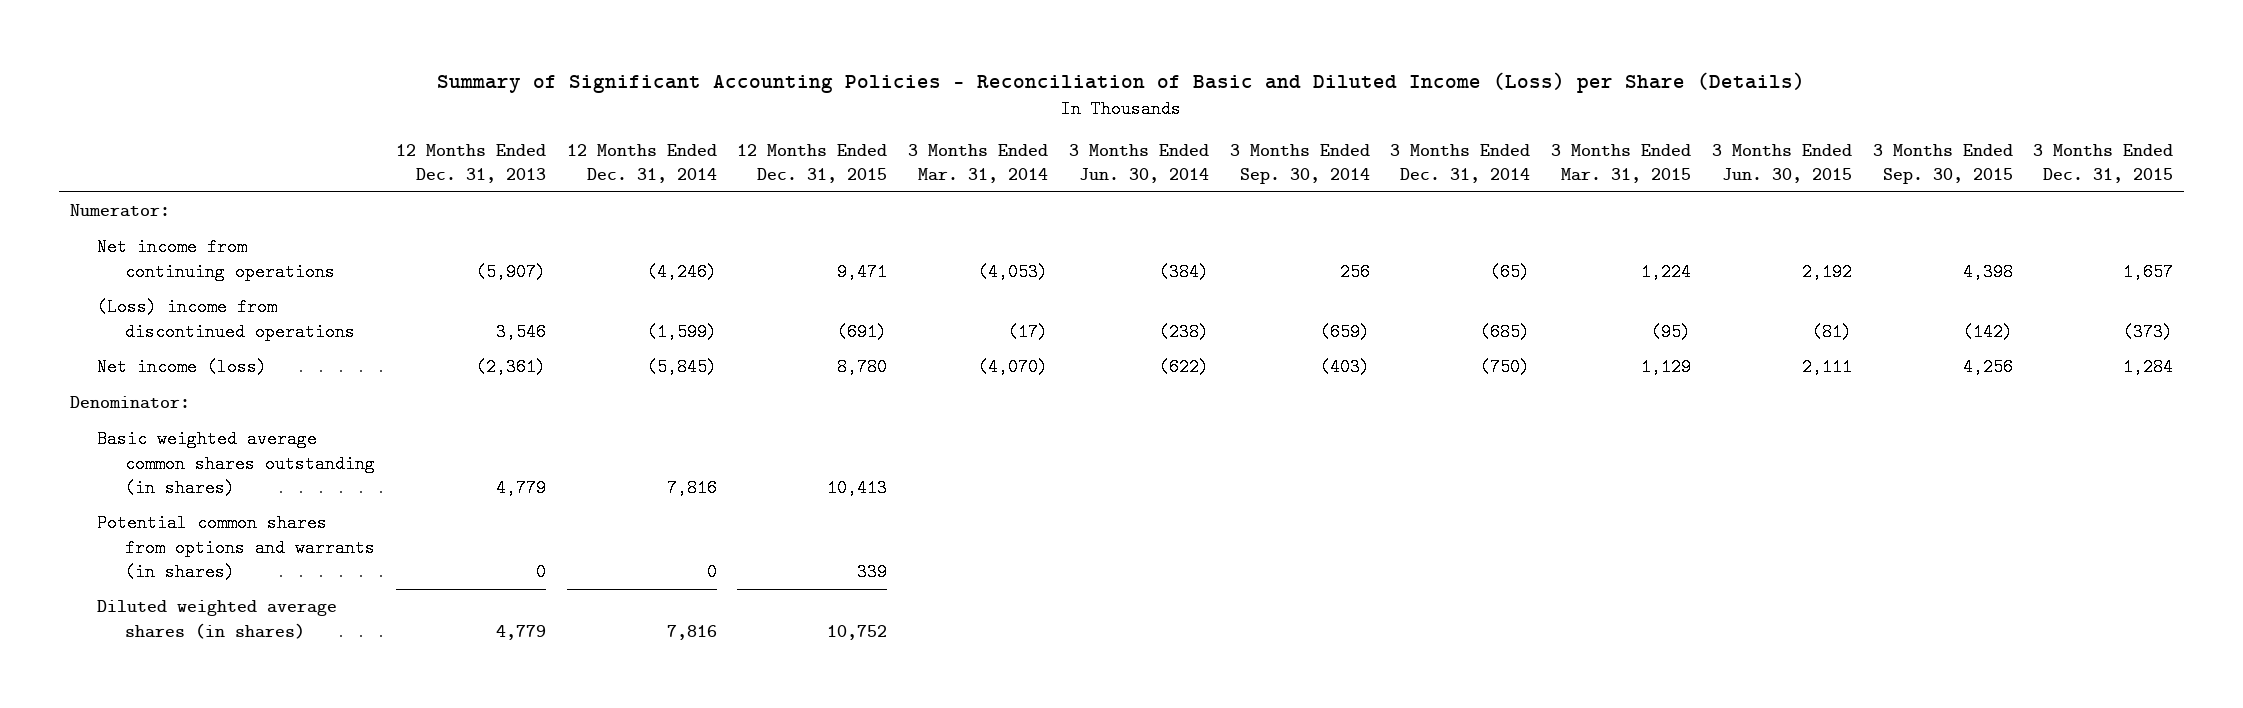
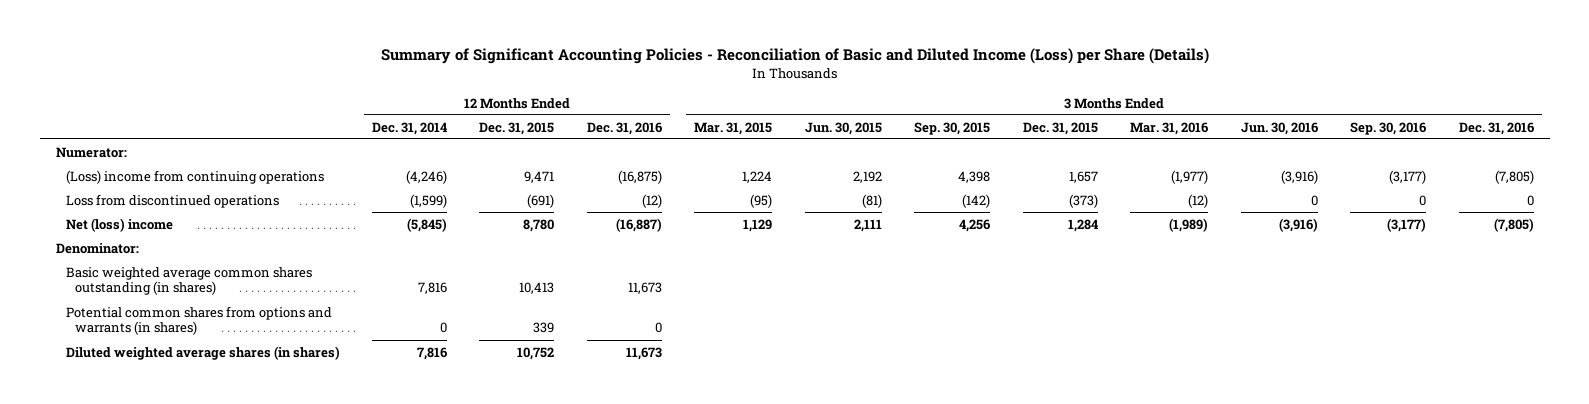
- | 12 Months Ended Dec. 31, 2013 | 12 Months Ended Dec. 31, 2014 | 12 Months Ended Dec. 31, 2015 | 3 Months Ended Mar. 31, 2014 | 3 Months Ended Jun. 30, 2014 | 3 Months Ended Sep. 30, 2014 | 3 Months Ended Dec. 31, 2014 | 3 Months Ended Mar. 31, 2015 | 3 Months Ended Jun. 30, 2015 | 3 Months Ended Sep. 30, 2015 | 3 Months Ended Dec. 31, 2015
+ | 12 Months Ended Dec. 31, 2014 | 12 Months Ended Dec. 31, 2015 | 12 Months Ended Dec. 31, 2016 | 3 Months Ended Mar. 31, 2015 | 3 Months Ended Jun. 30, 2015 | 3 Months Ended Sep. 30, 2015 | 3 Months Ended Dec. 31, 2015 | 3 Months Ended Mar. 31, 2016 | 3 Months Ended Jun. 30, 2016 | 3 Months Ended Sep. 30, 2016 | 3 Months Ended Dec. 31, 2016
- Net income from continuing operations | (5,907) | (4,246) | 9,471 | (4,053) | (384) | 256 | (65) | 1,224 | 2,192 | 4,398 | 1,657
- (Loss) income from discontinued operations | 3,546 | (1,599) | (691) | (17) | (238) | (659) | (685) | (95) | (81) | (142) | (373)
- Net income (loss) | (2,361) | (5,845) | 8,780 | (4,070) | (622) | (403) | (750) | 1,129 | 2,111 | 4,256 | 1,284
+ (Loss) income from continuing operations | (4,246) | 9,471 | (16,875) | 1,224 | 2,192 | 4,398 | 1,657 | (1,977) | (3,916) | (3,177) | (7,805)
+ Loss from discontinued operations | (1,599) | (691) | (12) | (95) | (81) | (142) | (373) | (12) | 0 | 0 | 0
+ Net (loss) income | (5,845) | 8,780 | (16,887) | 1,129 | 2,111 | 4,256 | 1,284 | (1,989) | (3,916) | (3,177) | (7,805)

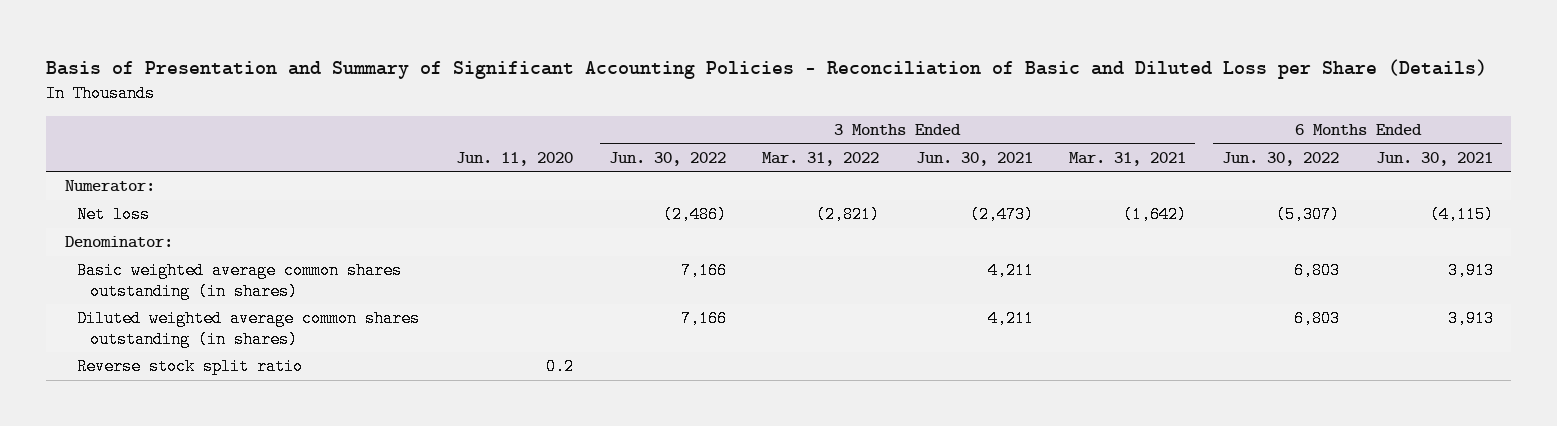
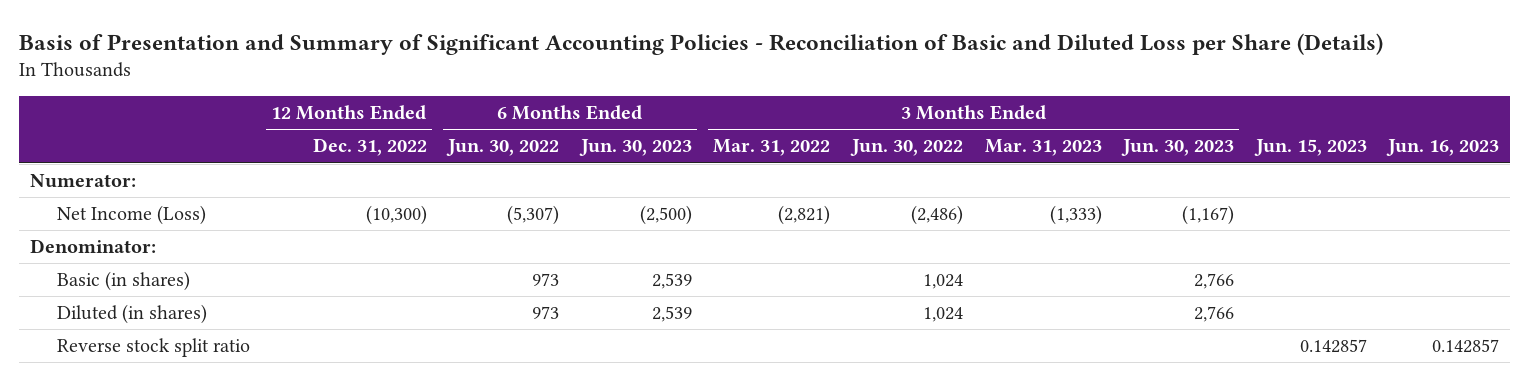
- | Jun. 11, 2020 | 3 Months Ended Jun. 30, 2022 | 3 Months Ended Mar. 31, 2022 | 3 Months Ended Jun. 30, 2021 | 3 Months Ended Mar. 31, 2021 | 6 Months Ended Jun. 30, 2022 | 6 Months Ended Jun. 30, 2021
+ | 12 Months Ended Dec. 31, 2022 | 6 Months Ended Jun. 30, 2022 | 6 Months Ended Jun. 30, 2023 | 3 Months Ended Mar. 31, 2022 | 3 Months Ended Jun. 30, 2022 | 3 Months Ended Mar. 31, 2023 | 3 Months Ended Jun. 30, 2023 | Jun. 15, 2023 | Jun. 16, 2023
- Net loss | | (2,486) | (2,821) | (2,473) | (1,642) | (5,307) | (4,115)
+ Net Income (Loss) | (10,300) | (5,307) | (2,500) | (2,821) | (2,486) | (1,333) | (1,167) | |
- Basic weighted average common shares outstanding (in shares) | | 7,166 | | 4,211 | | 6,803 | 3,913
- Diluted weighted average common shares outstanding (in shares) | | 7,166 | | 4,211 | | 6,803 | 3,913
+ Basic (in shares) | | 973 | 2,539 | | 1,024 | | 2,766 | |
+ Diluted (in shares) | | 973 | 2,539 | | 1,024 | | 2,766 | |

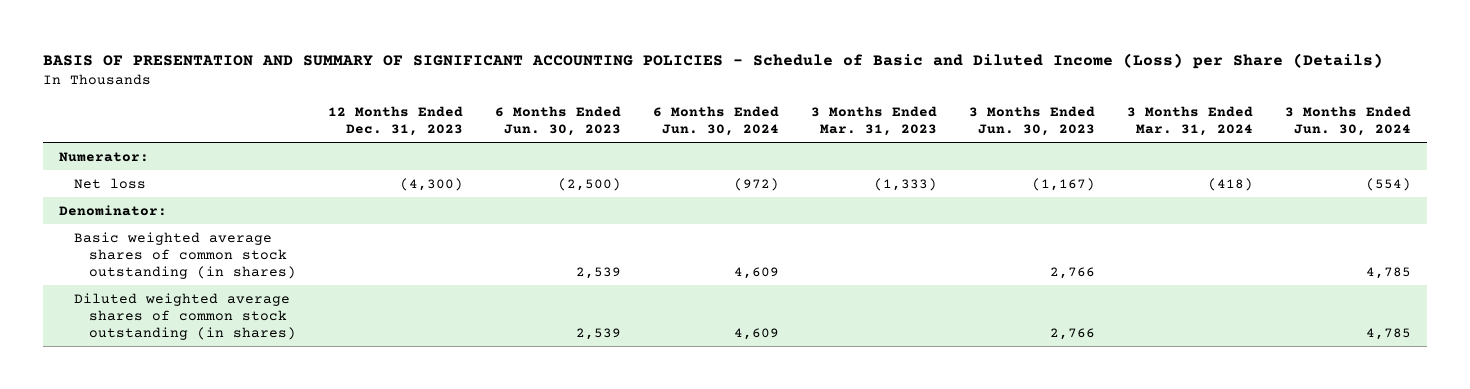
- Basis of Presentation and Summary of Significant Accounting Policies - Reconciliation of Basic and Diluted Loss per Share (Details)
+ BASIS OF PRESENTATION AND SUMMARY OF SIGNIFICANT ACCOUNTING POLICIES - Schedule of Basic and Diluted Income (Loss) per Share (Details)
- | 12 Months Ended Dec. 31, 2022 | 6 Months Ended Jun. 30, 2022 | 6 Months Ended Jun. 30, 2023 | 3 Months Ended Mar. 31, 2022 | 3 Months Ended Jun. 30, 2022 | 3 Months Ended Mar. 31, 2023 | 3 Months Ended Jun. 30, 2023 | Jun. 15, 2023 | Jun. 16, 2023
+ | 12 Months Ended Dec. 31, 2023 | 6 Months Ended Jun. 30, 2023 | 6 Months Ended Jun. 30, 2024 | 3 Months Ended Mar. 31, 2023 | 3 Months Ended Jun. 30, 2023 | 3 Months Ended Mar. 31, 2024 | 3 Months Ended Jun. 30, 2024
- Net Income (Loss) | (10,300) | (5,307) | (2,500) | (2,821) | (2,486) | (1,333) | (1,167) | |
+ Net loss | (4,300) | (2,500) | (972) | (1,333) | (1,167) | (418) | (554)
- Basic (in shares) | | 973 | 2,539 | | 1,024 | | 2,766 | |
- Diluted (in shares) | | 973 | 2,539 | | 1,024 | | 2,766 | |
- Reverse stock split ratio | | | | | | | | 0.142857 | 0.142857
+ Basic weighted average shares of common stock outstanding (in shares) | | 2,539 | 4,609 | | 2,766 | | 4,785
+ Diluted weighted average shares of common stock outstanding (in shares) | | 2,539 | 4,609 | | 2,766 | | 4,785

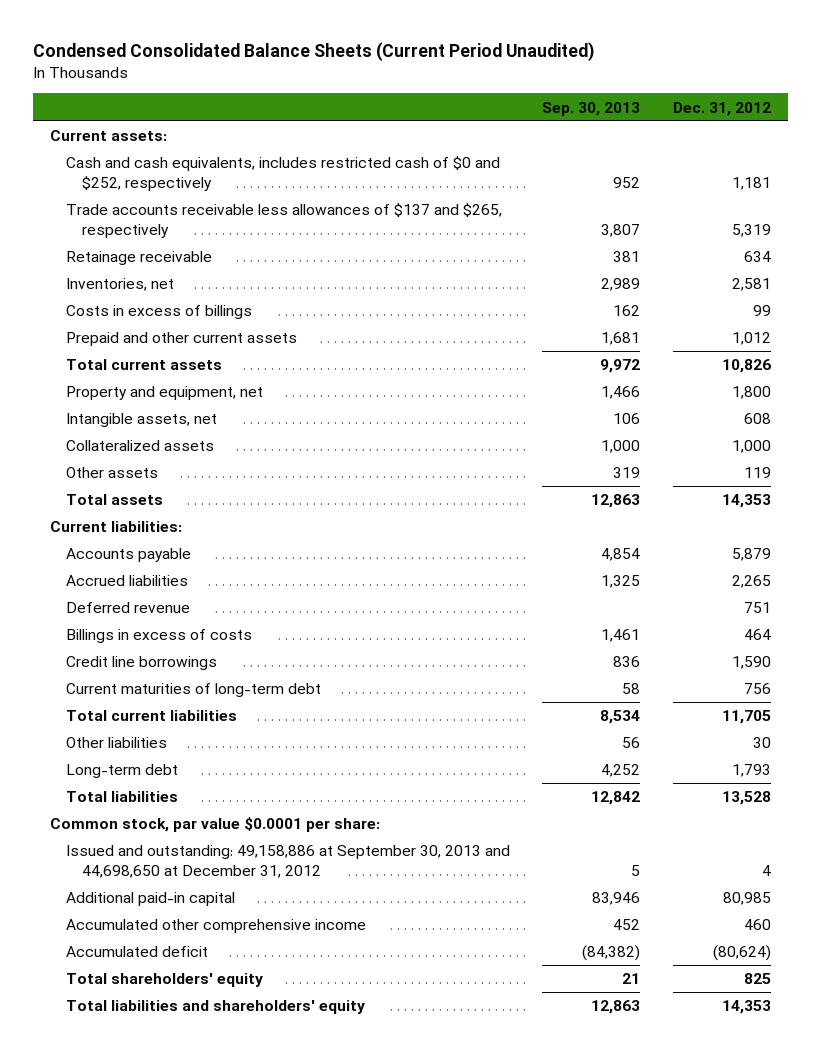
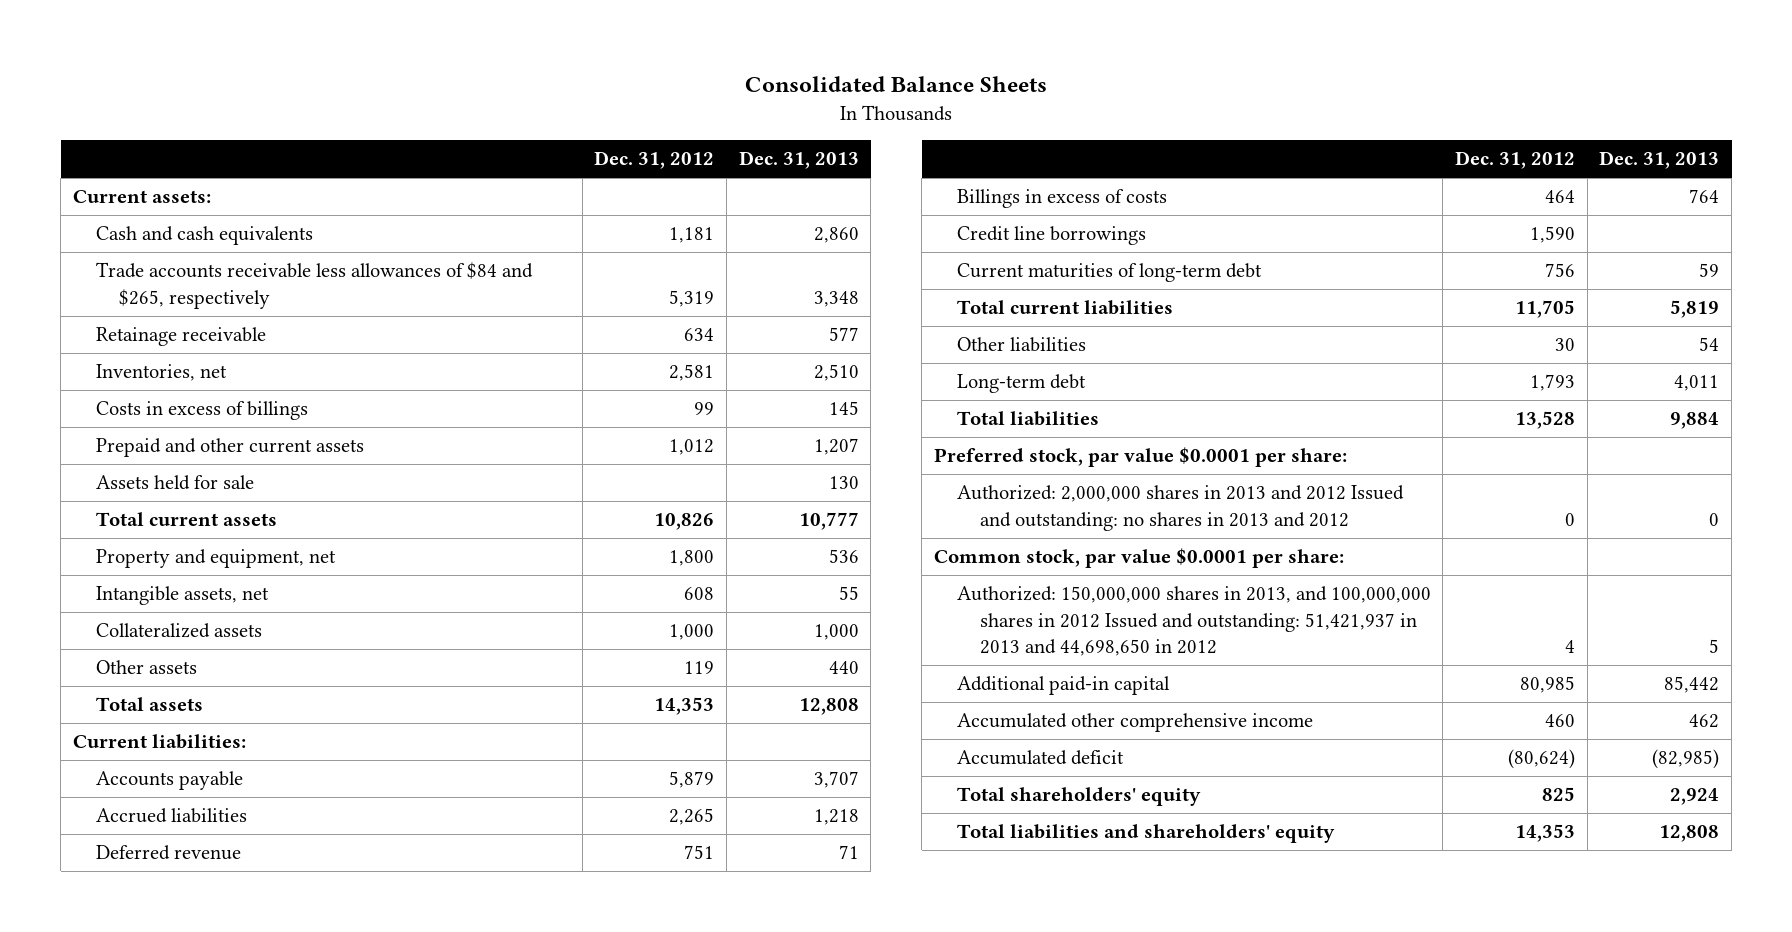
- Condensed Consolidated Balance Sheets (Current Period Unaudited)
+ Consolidated Balance Sheets
- | Sep. 30, 2013 | Dec. 31, 2012
+ | Dec. 31, 2012 | Dec. 31, 2013
- Cash and cash equivalents, includes restricted cash of $0 and $252, respectively | 952 | 1,181
- Trade accounts receivable less allowances of $137 and $265, respectively | 3,807 | 5,319
+ Cash and cash equivalents | 1,181 | 2,860
+ Trade accounts receivable less allowances of $84 and $265, respectively | 5,319 | 3,348
+ Assets held for sale | | 130
+ Preferred stock, par value $0.0001 per share:
+ Authorized: 2,000,000 shares in 2013 and 2012 Issued and outstanding: no shares in 2013 and 2012 | 0 | 0
- Issued and outstanding: 49,158,886 at September 30, 2013 and 44,698,650 at December 31, 2012 | 5 | 4
+ Authorized: 150,000,000 shares in 2013, and 100,000,000 shares in 2012 Issued and outstanding: 51,421,937 in 2013 and 44,698,650 in 2012 | 4 | 5

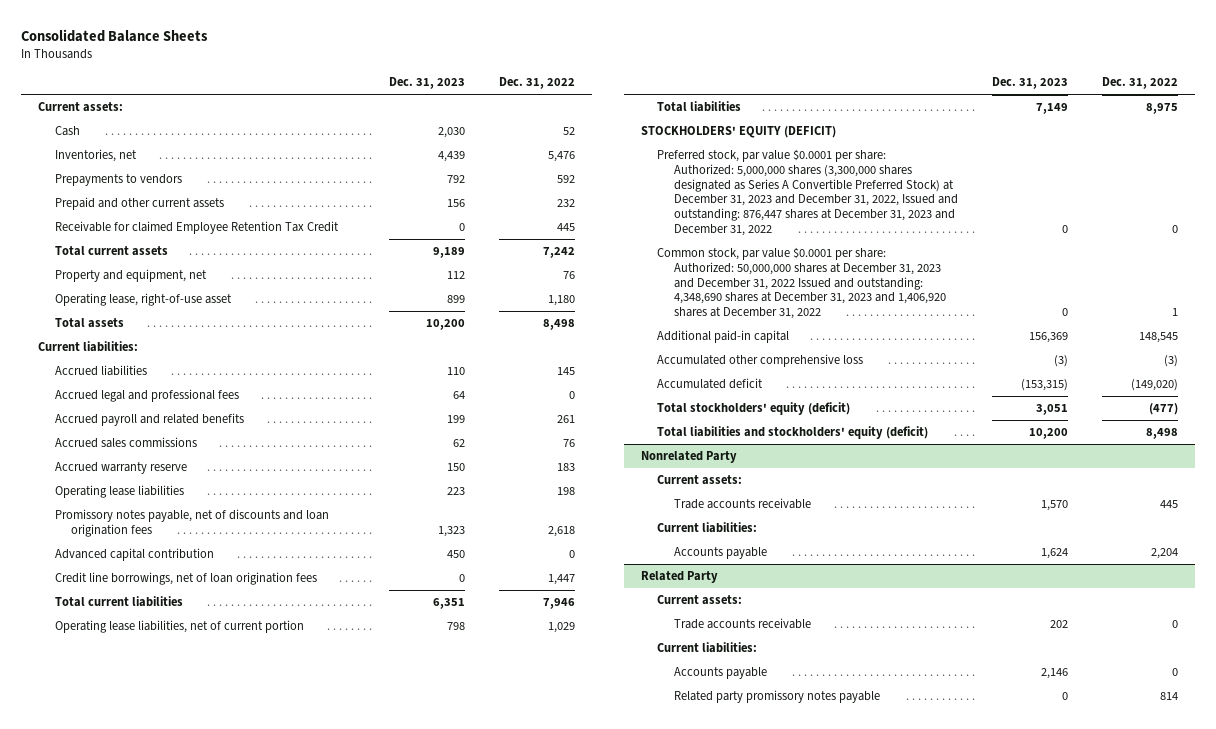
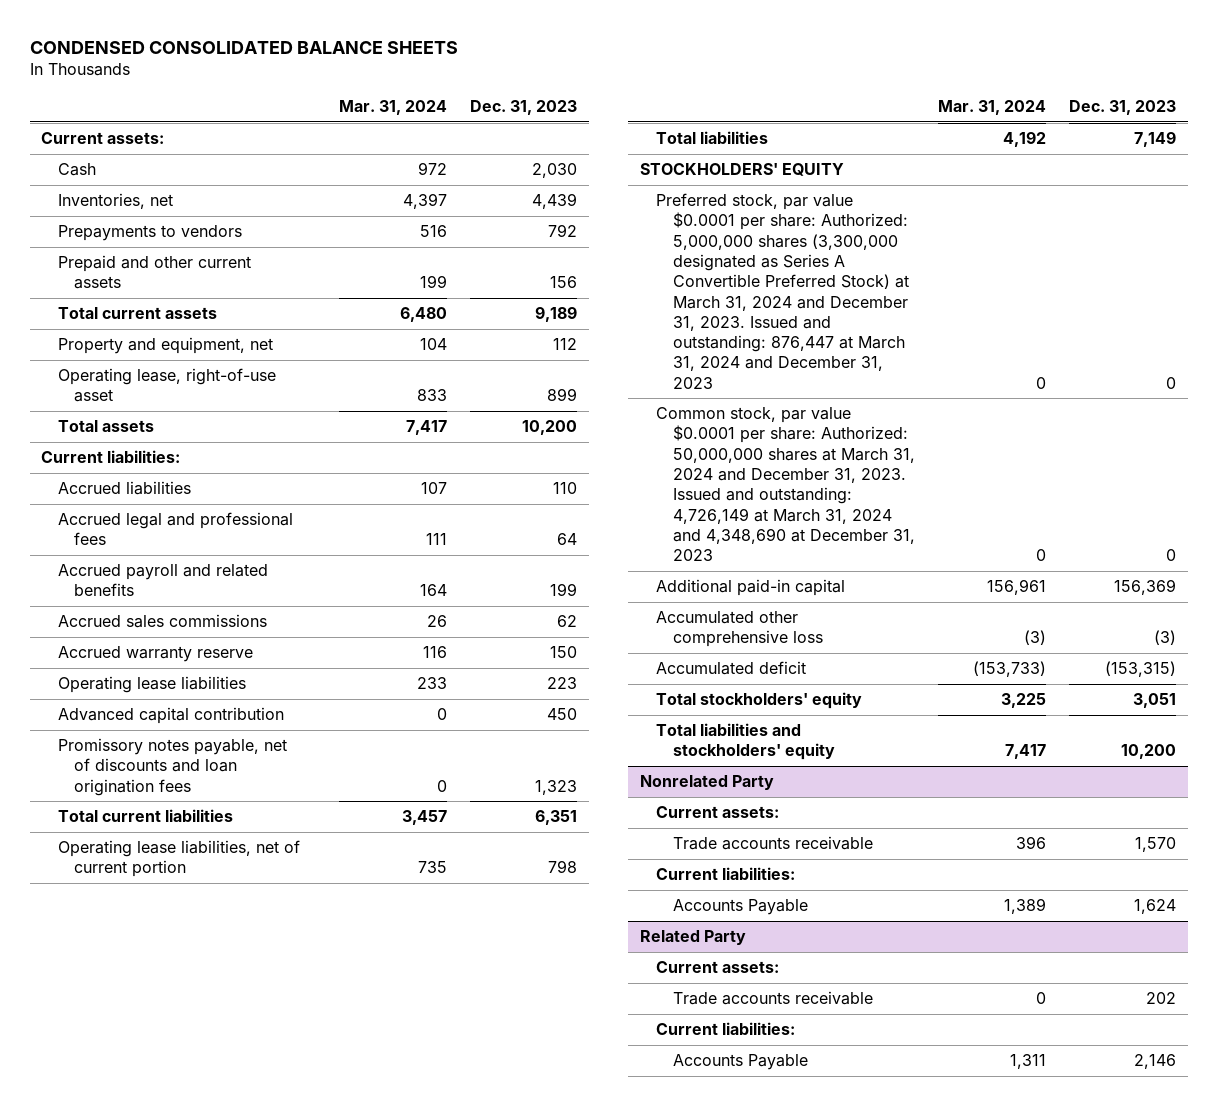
- Consolidated Balance Sheets
+ CONDENSED CONSOLIDATED BALANCE SHEETS
- | Dec. 31, 2023 | Dec. 31, 2022
+ | Mar. 31, 2024 | Dec. 31, 2023
- Receivable for claimed Employee Retention Tax Credit | 0 | 445
- Credit line borrowings, net of loan origination fees | 0 | 1,447
moved down: Promissory notes payable, net of discounts and loan origination fees | 0 | 1,323
- STOCKHOLDERS' EQUITY (DEFICIT)
- Preferred stock, par value $0.0001 per share: Authorized: 5,000,000 shares (3,300,000 shares designated as Series A Convertible Preferred Stock) at December 31, 2023 and December 31, 2022, Issued and outstanding: 876,447 shares at December 31, 2023 and December 31, 2022 | 0 | 0
- Common stock, par value $0.0001 per share: Authorized: 50,000,000 shares at December 31, 2023 and December 31, 2022 Issued and outstanding: 4,348,690 shares at December 31, 2023 and 1,406,920 shares at December 31, 2022 | 0 | 1
+ STOCKHOLDERS' EQUITY
+ Preferred stock, par value $0.0001 per share: Authorized: 5,000,000 shares (3,300,000 designated as Series A Convertible Preferred Stock) at March 31, 2024 and December 31, 2023. Issued and outstanding: 876,447 at March 31, 2024 and December 31, 2023 | 0 | 0
+ Common stock, par value $0.0001 per share: Authorized: 50,000,000 shares at March 31, 2024 and December 31, 2023. Issued and outstanding: 4,726,149 at March 31, 2024 and 4,348,690 at December 31, 2023 | 0 | 0
- Total stockholders' equity (deficit) | 3,051 | (477)
- Total liabilities and stockholders' equity (deficit) | 10,200 | 8,498
+ Total stockholders' equity | 3,225 | 3,051
+ Total liabilities and stockholders' equity | 7,417 | 10,200
@ Nonrelated Party
- Accounts payable | 1,624 | 2,204
+ Accounts Payable | 1,389 | 1,624
@ Related Party
- Accounts payable | 2,146 | 0
- Related party promissory notes payable | 0 | 814
+ Accounts Payable | 1,311 | 2,146

